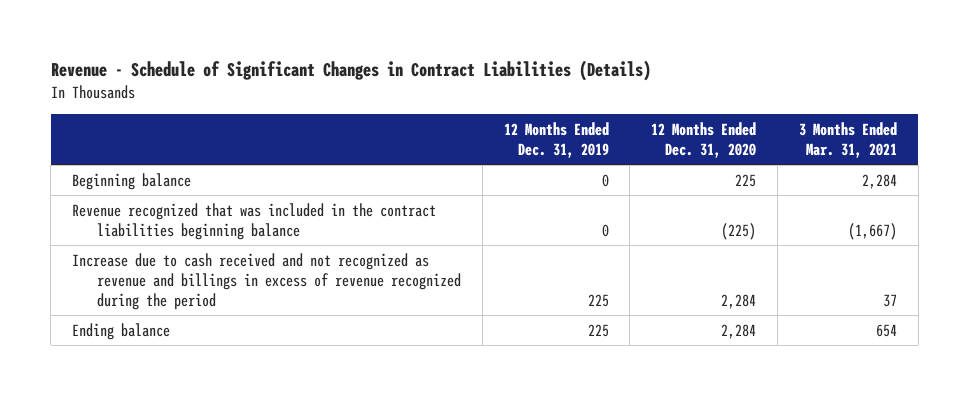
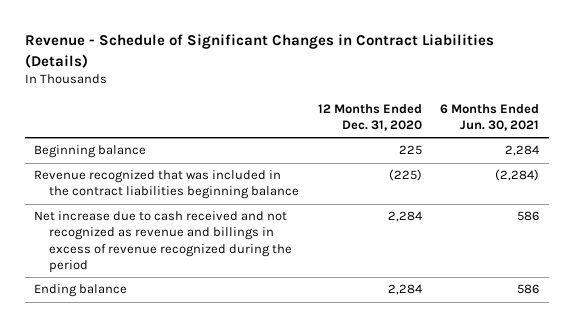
- | 12 Months Ended Dec. 31, 2019 | 12 Months Ended Dec. 31, 2020 | 3 Months Ended Mar. 31, 2021
+ | 12 Months Ended Dec. 31, 2020 | 6 Months Ended Jun. 30, 2021
- Increase due to cash received and not recognized as revenue and billings in excess of revenue recognized during the period | 225 | 2,284 | 37
+ Net increase due to cash received and not recognized as revenue and billings in excess of revenue recognized during the period | 2,284 | 586

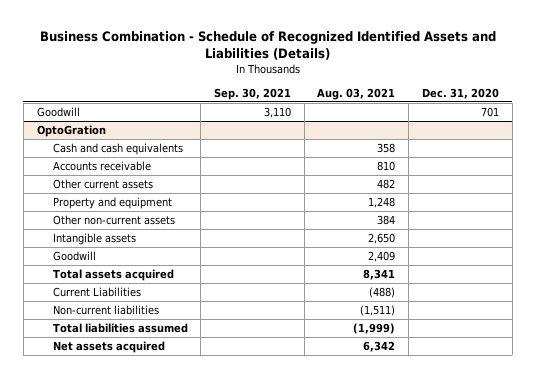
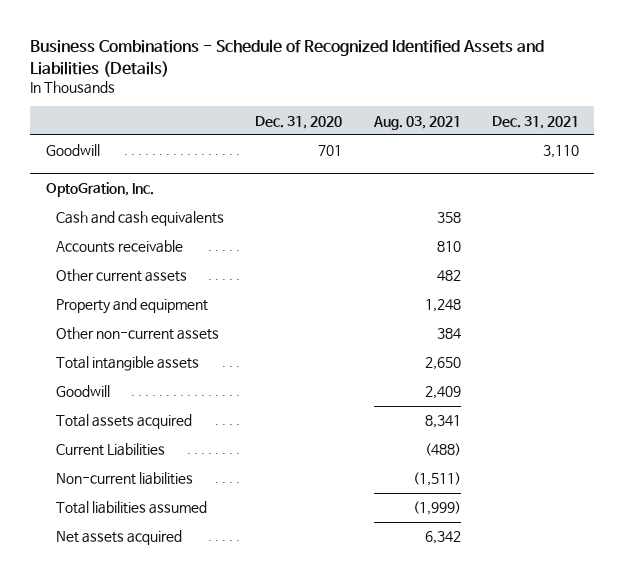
- Business Combination - Schedule of Recognized Identified Assets and Liabilities (Details)
+ Business Combinations - Schedule of Recognized Identified Assets and Liabilities (Details)
- | Sep. 30, 2021 | Aug. 03, 2021 | Dec. 31, 2020
+ | Dec. 31, 2020 | Aug. 03, 2021 | Dec. 31, 2021
- OptoGration
+ OptoGration, Inc.
- Intangible assets | | 2,650 |
+ Total intangible assets | | 2,650 |

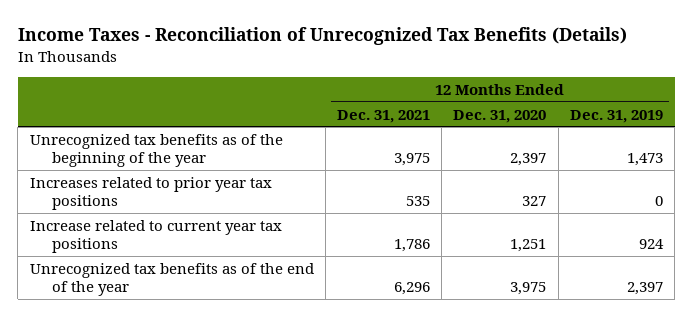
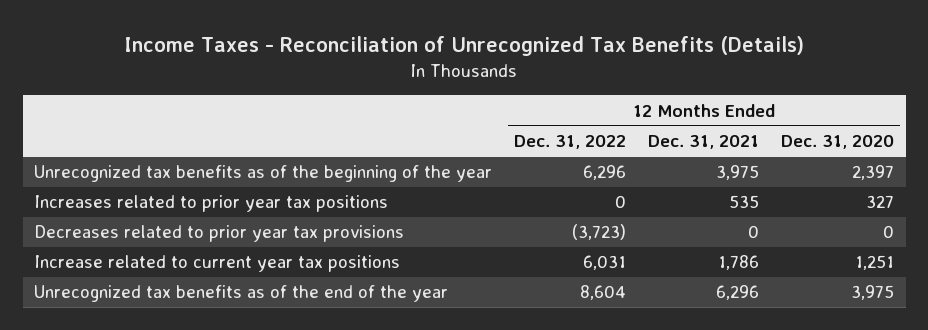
- | 12 Months Ended Dec. 31, 2021 | 12 Months Ended Dec. 31, 2020 | 12 Months Ended Dec. 31, 2019
+ | 12 Months Ended Dec. 31, 2022 | 12 Months Ended Dec. 31, 2021 | 12 Months Ended Dec. 31, 2020
+ Decreases related to prior year tax provisions | (3,723) | 0 | 0

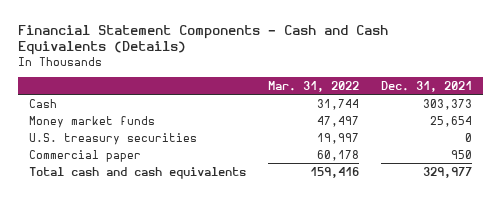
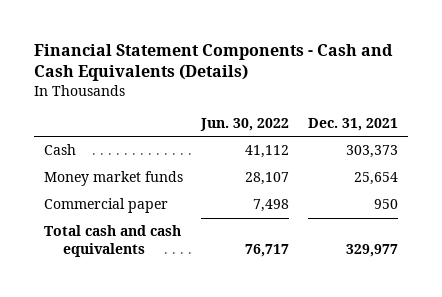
- | Mar. 31, 2022 | Dec. 31, 2021
+ | Jun. 30, 2022 | Dec. 31, 2021
- U.S. treasury securities | 19,997 | 0

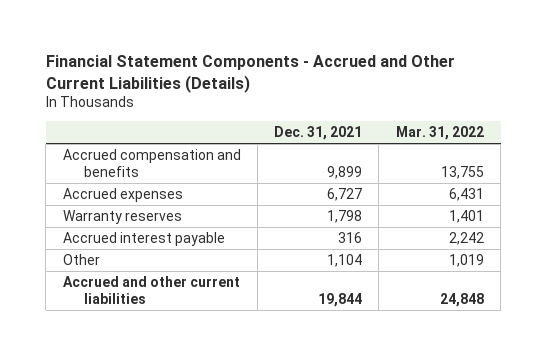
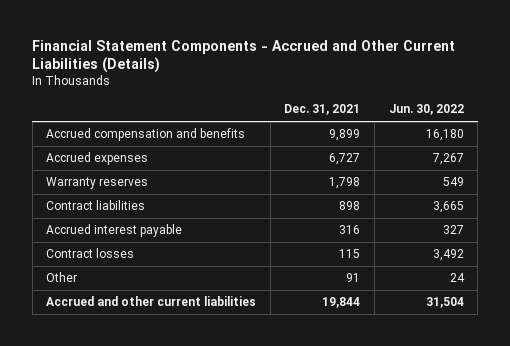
- | Dec. 31, 2021 | Mar. 31, 2022
+ | Dec. 31, 2021 | Jun. 30, 2022
+ Contract liabilities | 898 | 3,665
- Other | 1,104 | 1,019
+ Contract losses | 115 | 3,492
+ Other | 91 | 24

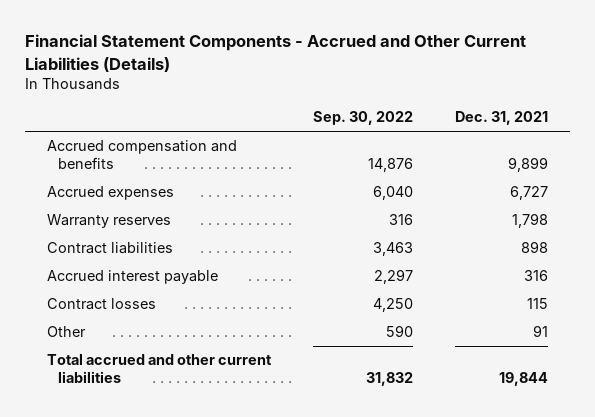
- | Dec. 31, 2021 | Jun. 30, 2022
+ | Sep. 30, 2022 | Dec. 31, 2021
- Accrued and other current liabilities | 19,844 | 31,504
+ Total accrued and other current liabilities | 31,832 | 19,844

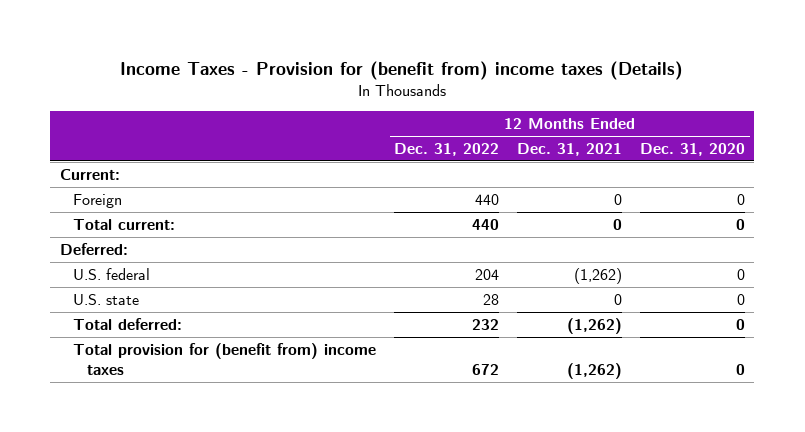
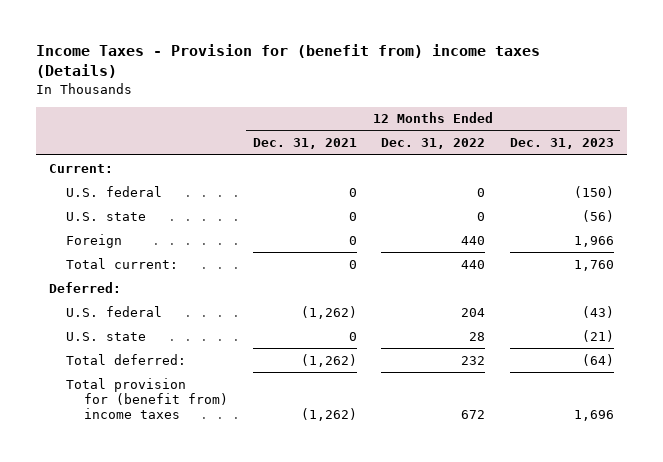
- | 12 Months Ended Dec. 31, 2022 | 12 Months Ended Dec. 31, 2021 | 12 Months Ended Dec. 31, 2020
+ | 12 Months Ended Dec. 31, 2021 | 12 Months Ended Dec. 31, 2022 | 12 Months Ended Dec. 31, 2023
+ U.S. federal | 0 | 0 | (150)
+ U.S. state | 0 | 0 | (56)

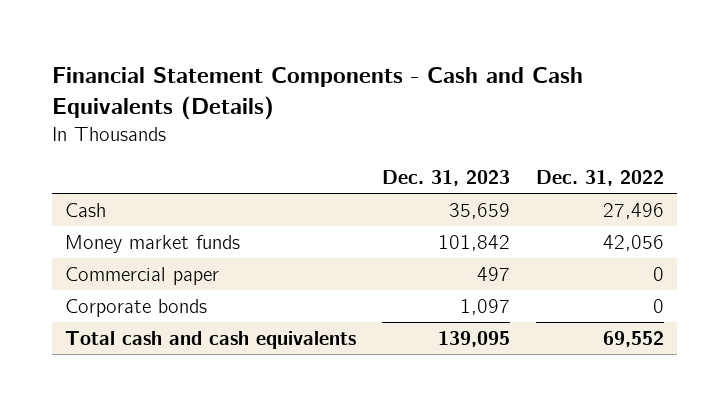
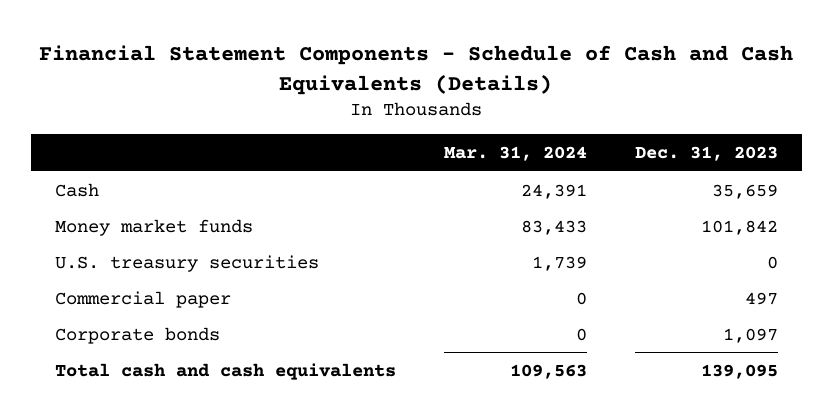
- Financial Statement Components - Cash and Cash Equivalents (Details)
+ Financial Statement Components - Schedule of Cash and Cash Equivalents (Details)
- | Dec. 31, 2023 | Dec. 31, 2022
+ | Mar. 31, 2024 | Dec. 31, 2023
+ U.S. treasury securities | 1,739 | 0

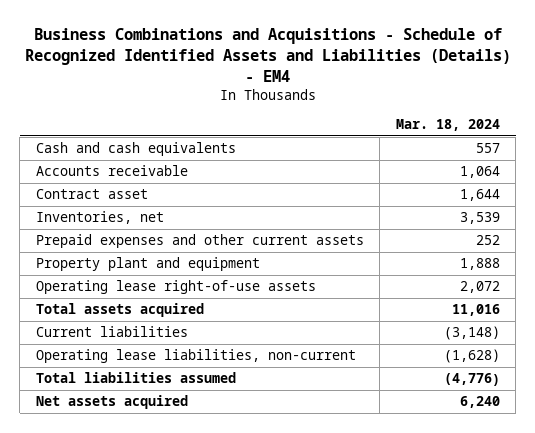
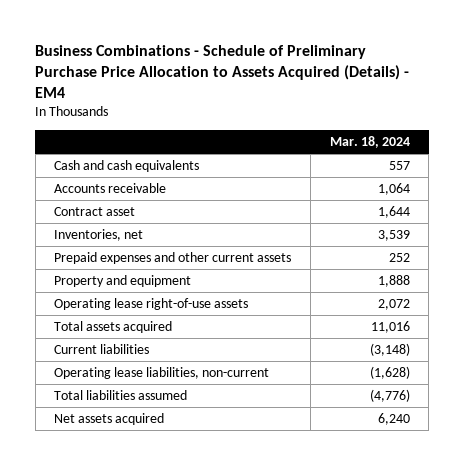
- Business Combinations and Acquisitions - Schedule of Recognized Identified Assets and Liabilities (Details) - EM4
+ Business Combinations - Schedule of Preliminary Purchase Price Allocation to Assets Acquired (Details) - EM4
- Property plant and equipment | 1,888
+ Property and equipment | 1,888

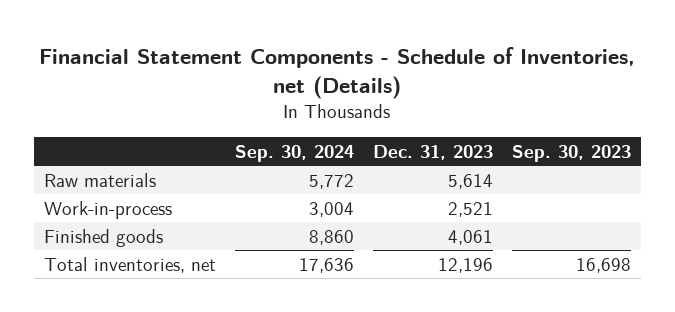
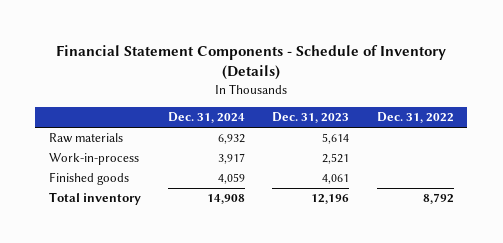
- Financial Statement Components - Schedule of Inventories, net (Details)
+ Financial Statement Components - Schedule of Inventory (Details)
- | Sep. 30, 2024 | Dec. 31, 2023 | Sep. 30, 2023
+ | Dec. 31, 2024 | Dec. 31, 2023 | Dec. 31, 2022
- Total inventories, net | 17,636 | 12,196 | 16,698
+ Total inventory | 14,908 | 12,196 | 8,792

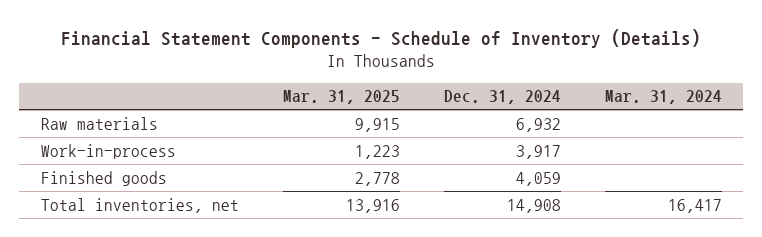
- | Dec. 31, 2024 | Dec. 31, 2023 | Dec. 31, 2022
+ | Mar. 31, 2025 | Dec. 31, 2024 | Mar. 31, 2024
- Total inventory | 14,908 | 12,196 | 8,792
+ Total inventories, net | 13,916 | 14,908 | 16,417

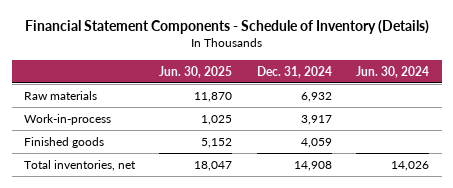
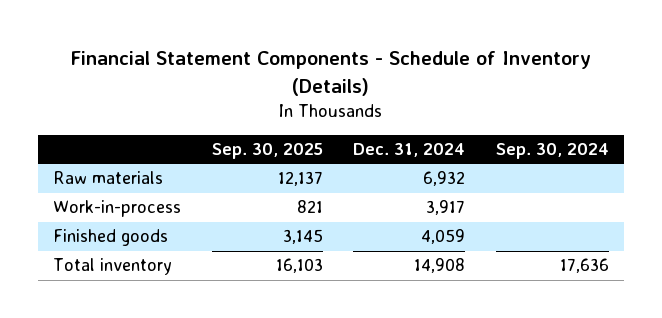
- | Jun. 30, 2025 | Dec. 31, 2024 | Jun. 30, 2024
+ | Sep. 30, 2025 | Dec. 31, 2024 | Sep. 30, 2024
- Total inventories, net | 18,047 | 14,908 | 14,026
+ Total inventory | 16,103 | 14,908 | 17,636

